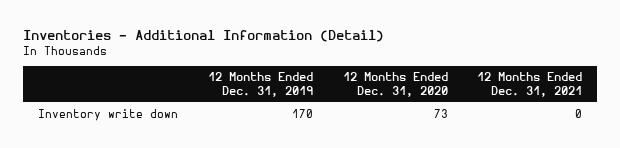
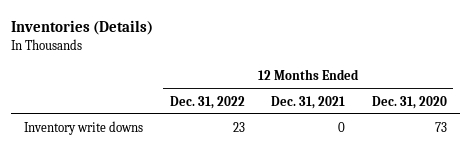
- Inventories - Additional Information (Detail)
+ Inventories (Details)
- | 12 Months Ended Dec. 31, 2019 | 12 Months Ended Dec. 31, 2020 | 12 Months Ended Dec. 31, 2021
+ | 12 Months Ended Dec. 31, 2022 | 12 Months Ended Dec. 31, 2021 | 12 Months Ended Dec. 31, 2020
- Inventory write down | 170 | 73 | 0
+ Inventory write downs | 23 | 0 | 73

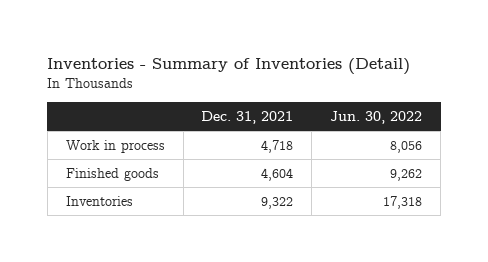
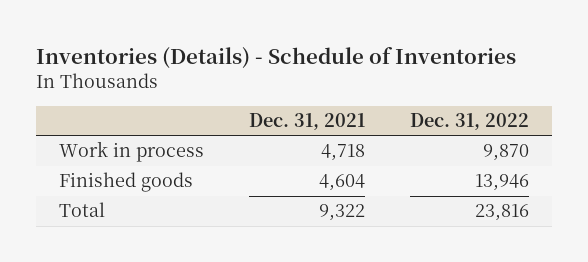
- Inventories - Summary of Inventories (Detail)
+ Inventories (Details) - Schedule of Inventories
- | Dec. 31, 2021 | Jun. 30, 2022
+ | Dec. 31, 2021 | Dec. 31, 2022
- Inventories | 9,322 | 17,318
+ Total | 9,322 | 23,816

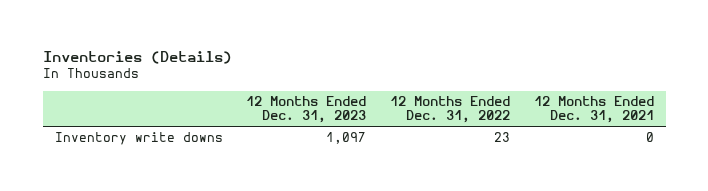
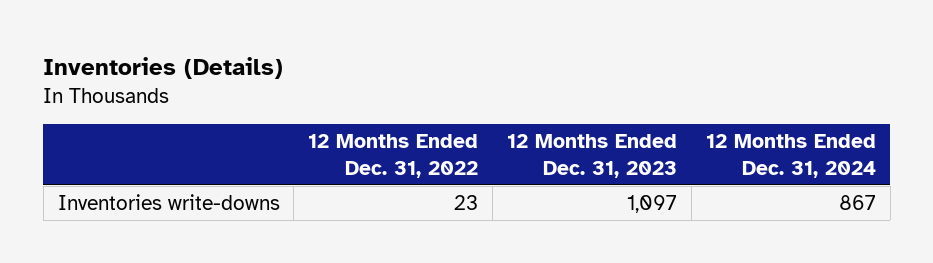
- | 12 Months Ended Dec. 31, 2023 | 12 Months Ended Dec. 31, 2022 | 12 Months Ended Dec. 31, 2021
+ | 12 Months Ended Dec. 31, 2022 | 12 Months Ended Dec. 31, 2023 | 12 Months Ended Dec. 31, 2024
- Inventory write downs | 1,097 | 23 | 0
+ Inventories write-downs | 23 | 1,097 | 867

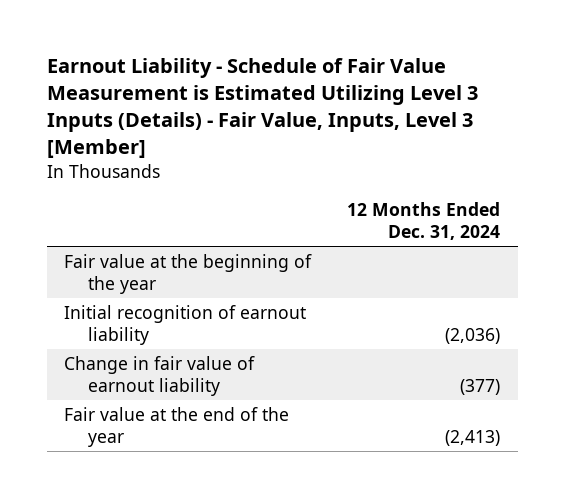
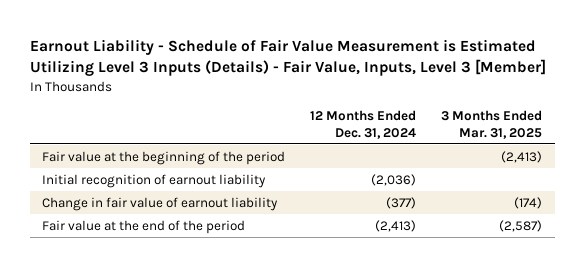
- | 12 Months Ended Dec. 31, 2024
+ | 12 Months Ended Dec. 31, 2024 | 3 Months Ended Mar. 31, 2025
- Fair value at the beginning of the year
+ Fair value at the beginning of the period | | (2,413)
- Fair value at the end of the year | (2,413)
+ Fair value at the end of the period | (2,413) | (2,587)

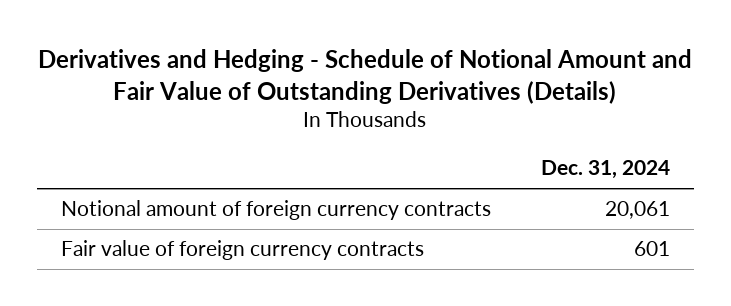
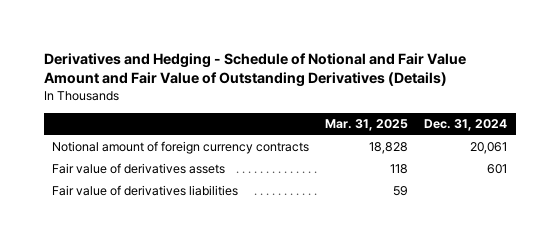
- Derivatives and Hedging - Schedule of Notional Amount and Fair Value of Outstanding Derivatives (Details)
+ Derivatives and Hedging - Schedule of Notional and Fair Value Amount and Fair Value of Outstanding Derivatives (Details)
- | Dec. 31, 2024
+ | Mar. 31, 2025 | Dec. 31, 2024
- Fair value of foreign currency contracts | 601
+ Fair value of derivatives assets | 118 | 601
+ Fair value of derivatives liabilities | 59 |

